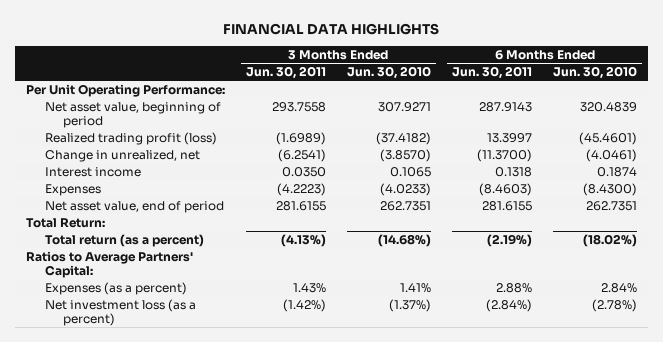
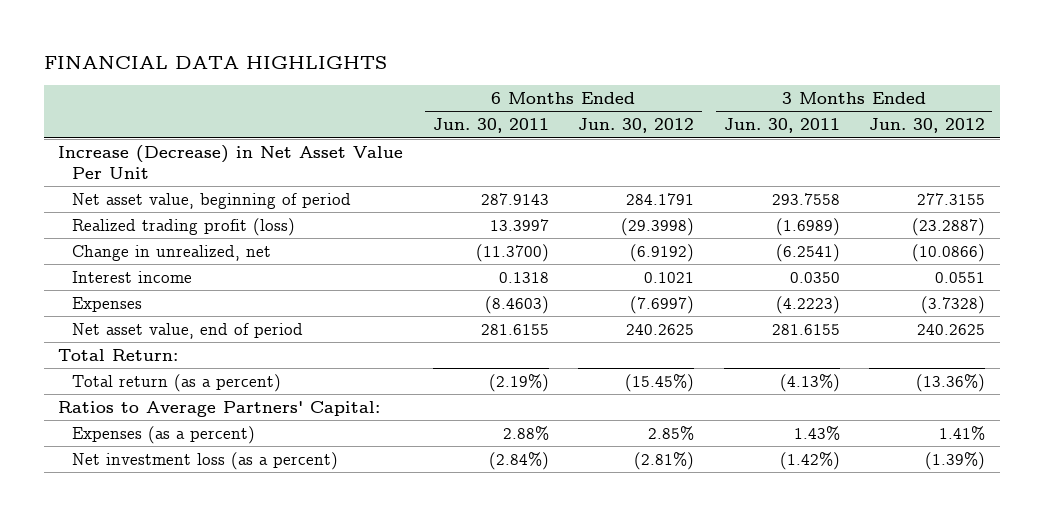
- | 3 Months Ended Jun. 30, 2011 | 3 Months Ended Jun. 30, 2010 | 6 Months Ended Jun. 30, 2011 | 6 Months Ended Jun. 30, 2010
+ | 6 Months Ended Jun. 30, 2011 | 6 Months Ended Jun. 30, 2012 | 3 Months Ended Jun. 30, 2011 | 3 Months Ended Jun. 30, 2012
- Per Unit Operating Performance:
+ Increase (Decrease) in Net Asset Value Per Unit

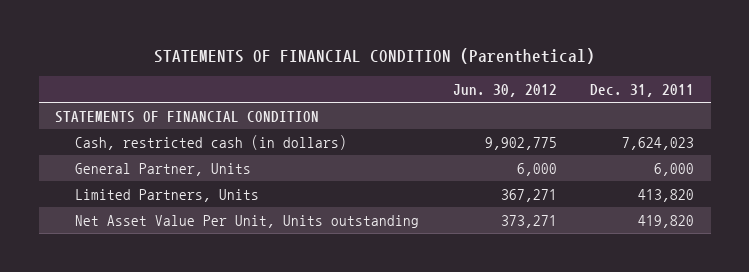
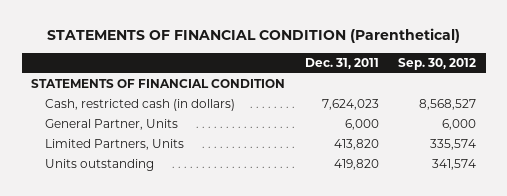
- | Jun. 30, 2012 | Dec. 31, 2011
+ | Dec. 31, 2011 | Sep. 30, 2012
- Net Asset Value Per Unit, Units outstanding | 373,271 | 419,820
+ Units outstanding | 419,820 | 341,574

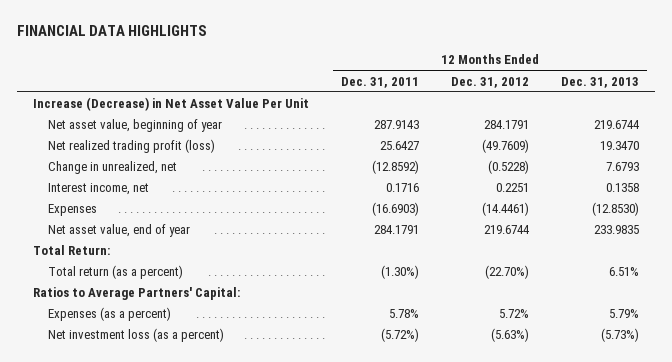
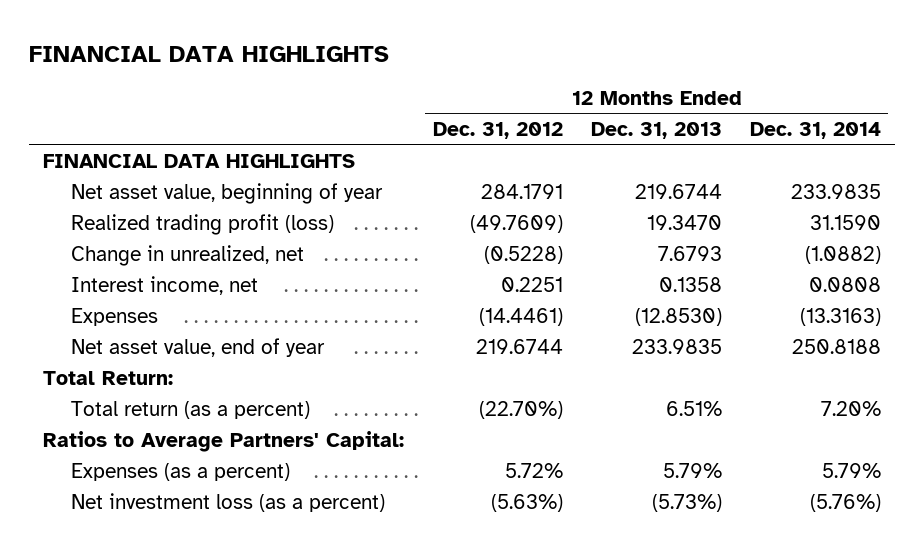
- | 12 Months Ended Dec. 31, 2011 | 12 Months Ended Dec. 31, 2012 | 12 Months Ended Dec. 31, 2013
+ | 12 Months Ended Dec. 31, 2012 | 12 Months Ended Dec. 31, 2013 | 12 Months Ended Dec. 31, 2014
- Increase (Decrease) in Net Asset Value Per Unit
+ FINANCIAL DATA HIGHLIGHTS
- Net realized trading profit (loss) | 25.6427 | (49.7609) | 19.3470
+ Realized trading profit (loss) | (49.7609) | 19.3470 | 31.1590

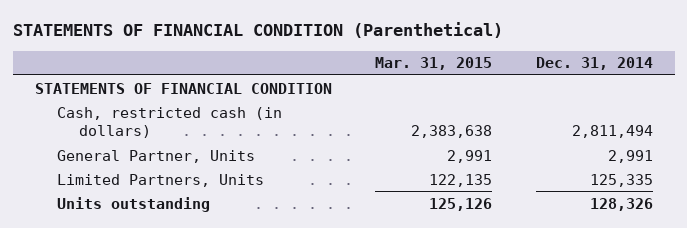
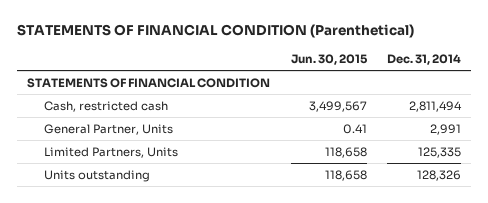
- | Mar. 31, 2015 | Dec. 31, 2014
+ | Jun. 30, 2015 | Dec. 31, 2014
- Cash, restricted cash (in dollars) | 2,383,638 | 2,811,494
+ Cash, restricted cash | 3,499,567 | 2,811,494

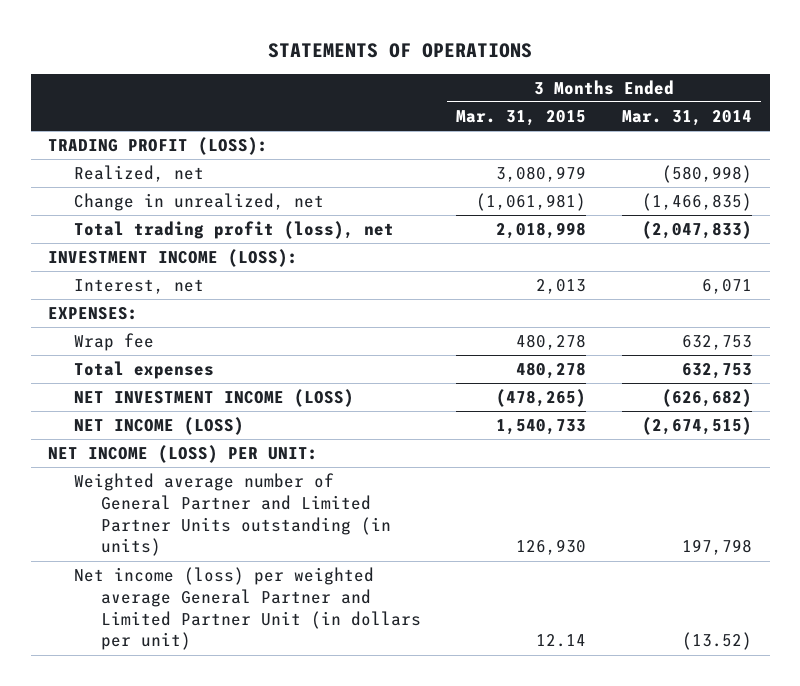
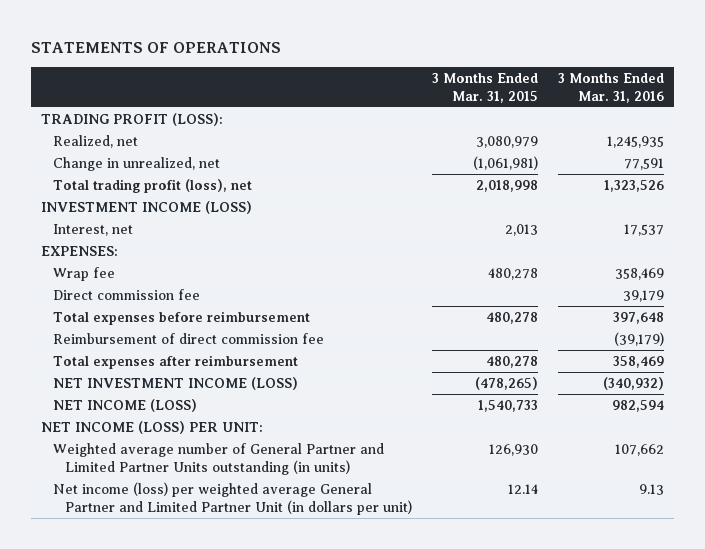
- | 3 Months Ended Mar. 31, 2015 | 3 Months Ended Mar. 31, 2014
+ | 3 Months Ended Mar. 31, 2015 | 3 Months Ended Mar. 31, 2016
- INVESTMENT INCOME (LOSS):
+ INVESTMENT INCOME (LOSS)
- Total expenses | 480,278 | 632,753
+ Direct commission fee | | 39,179
+ Total expenses before reimbursement | 480,278 | 397,648
+ Reimbursement of direct commission fee | | (39,179)
+ Total expenses after reimbursement | 480,278 | 358,469

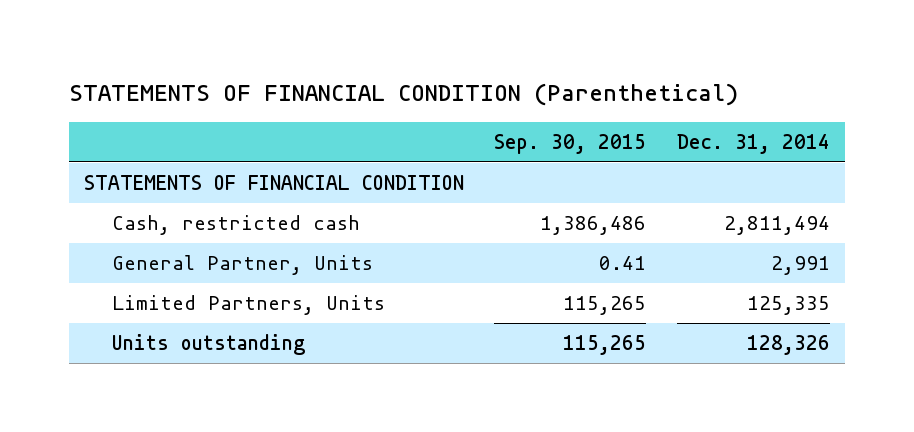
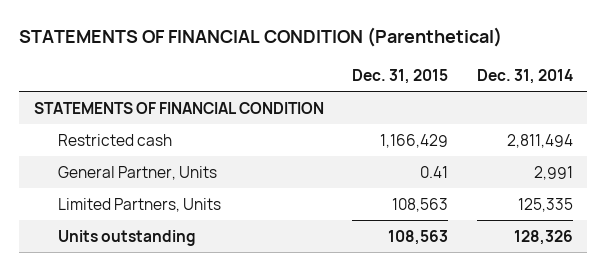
- | Sep. 30, 2015 | Dec. 31, 2014
+ | Dec. 31, 2015 | Dec. 31, 2014
- Cash, restricted cash | 1,386,486 | 2,811,494
+ Restricted cash | 1,166,429 | 2,811,494

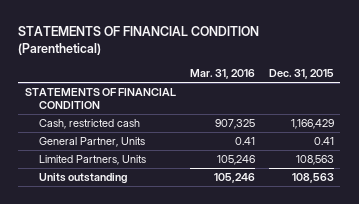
- | Dec. 31, 2015 | Dec. 31, 2014
+ | Mar. 31, 2016 | Dec. 31, 2015
- Restricted cash | 1,166,429 | 2,811,494
+ Cash, restricted cash | 907,325 | 1,166,429

